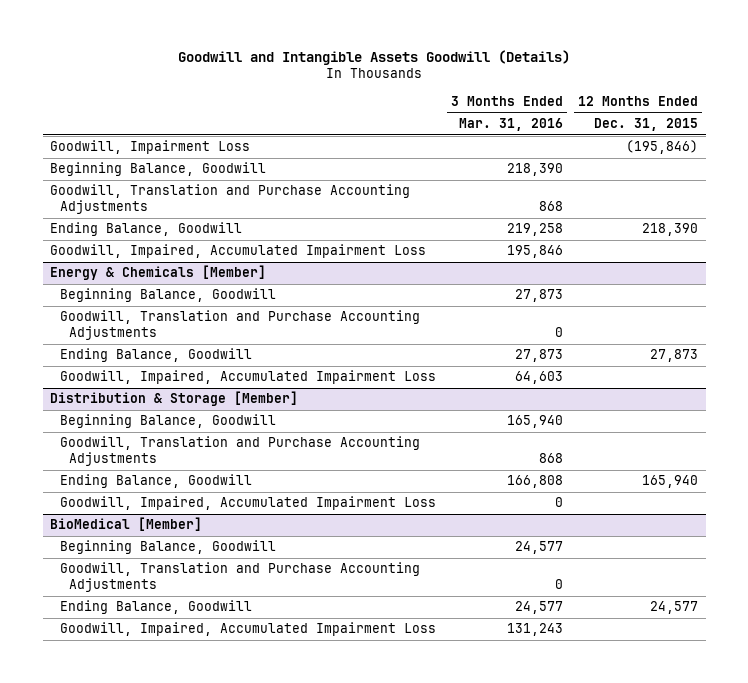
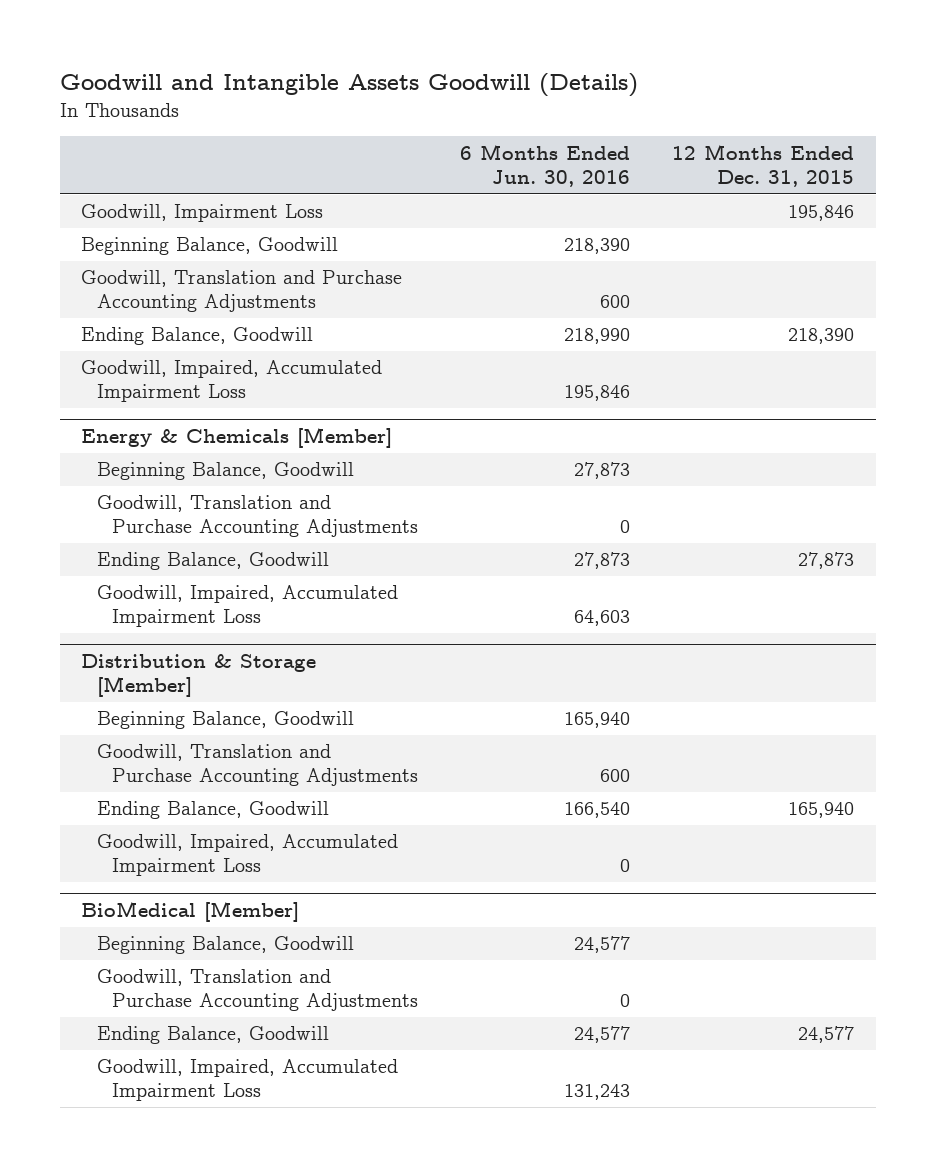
- | 3 Months Ended Mar. 31, 2016 | 12 Months Ended Dec. 31, 2015
+ | 6 Months Ended Jun. 30, 2016 | 12 Months Ended Dec. 31, 2015
- Goodwill, Impairment Loss | | (195,846)
+ Goodwill, Impairment Loss | | 195,846

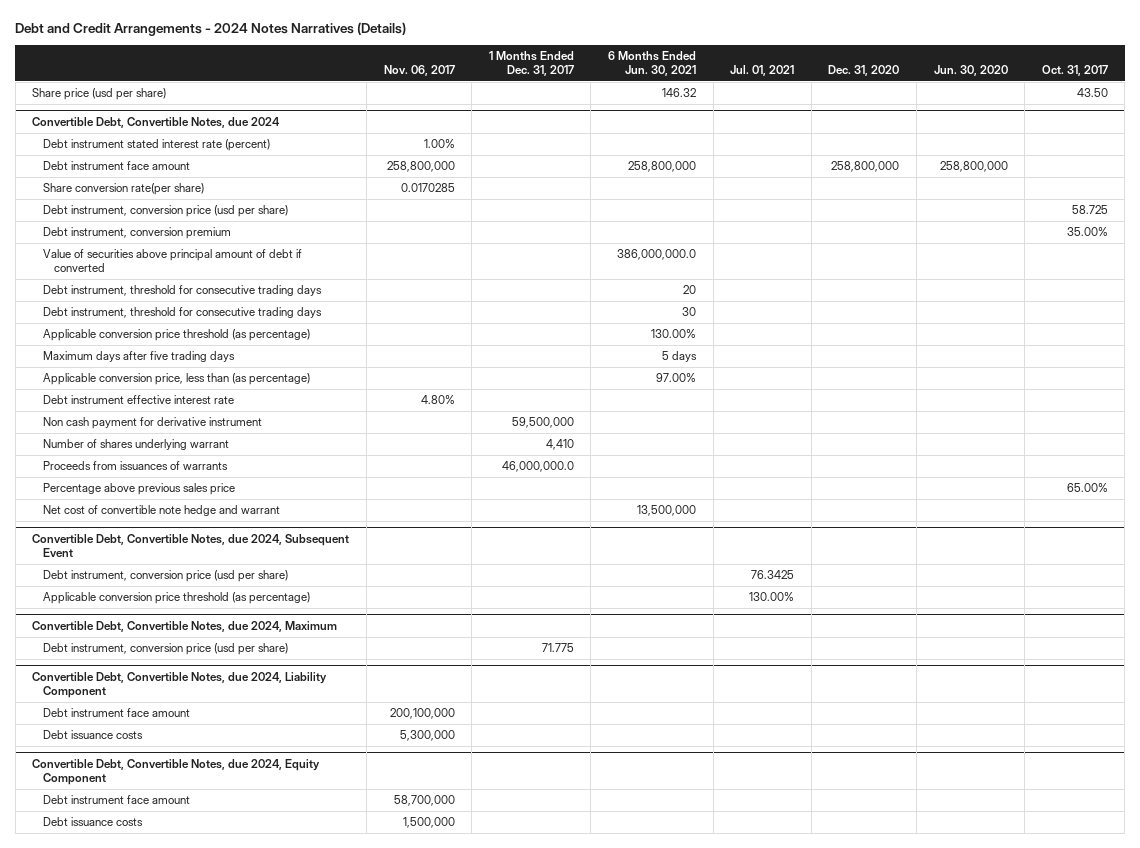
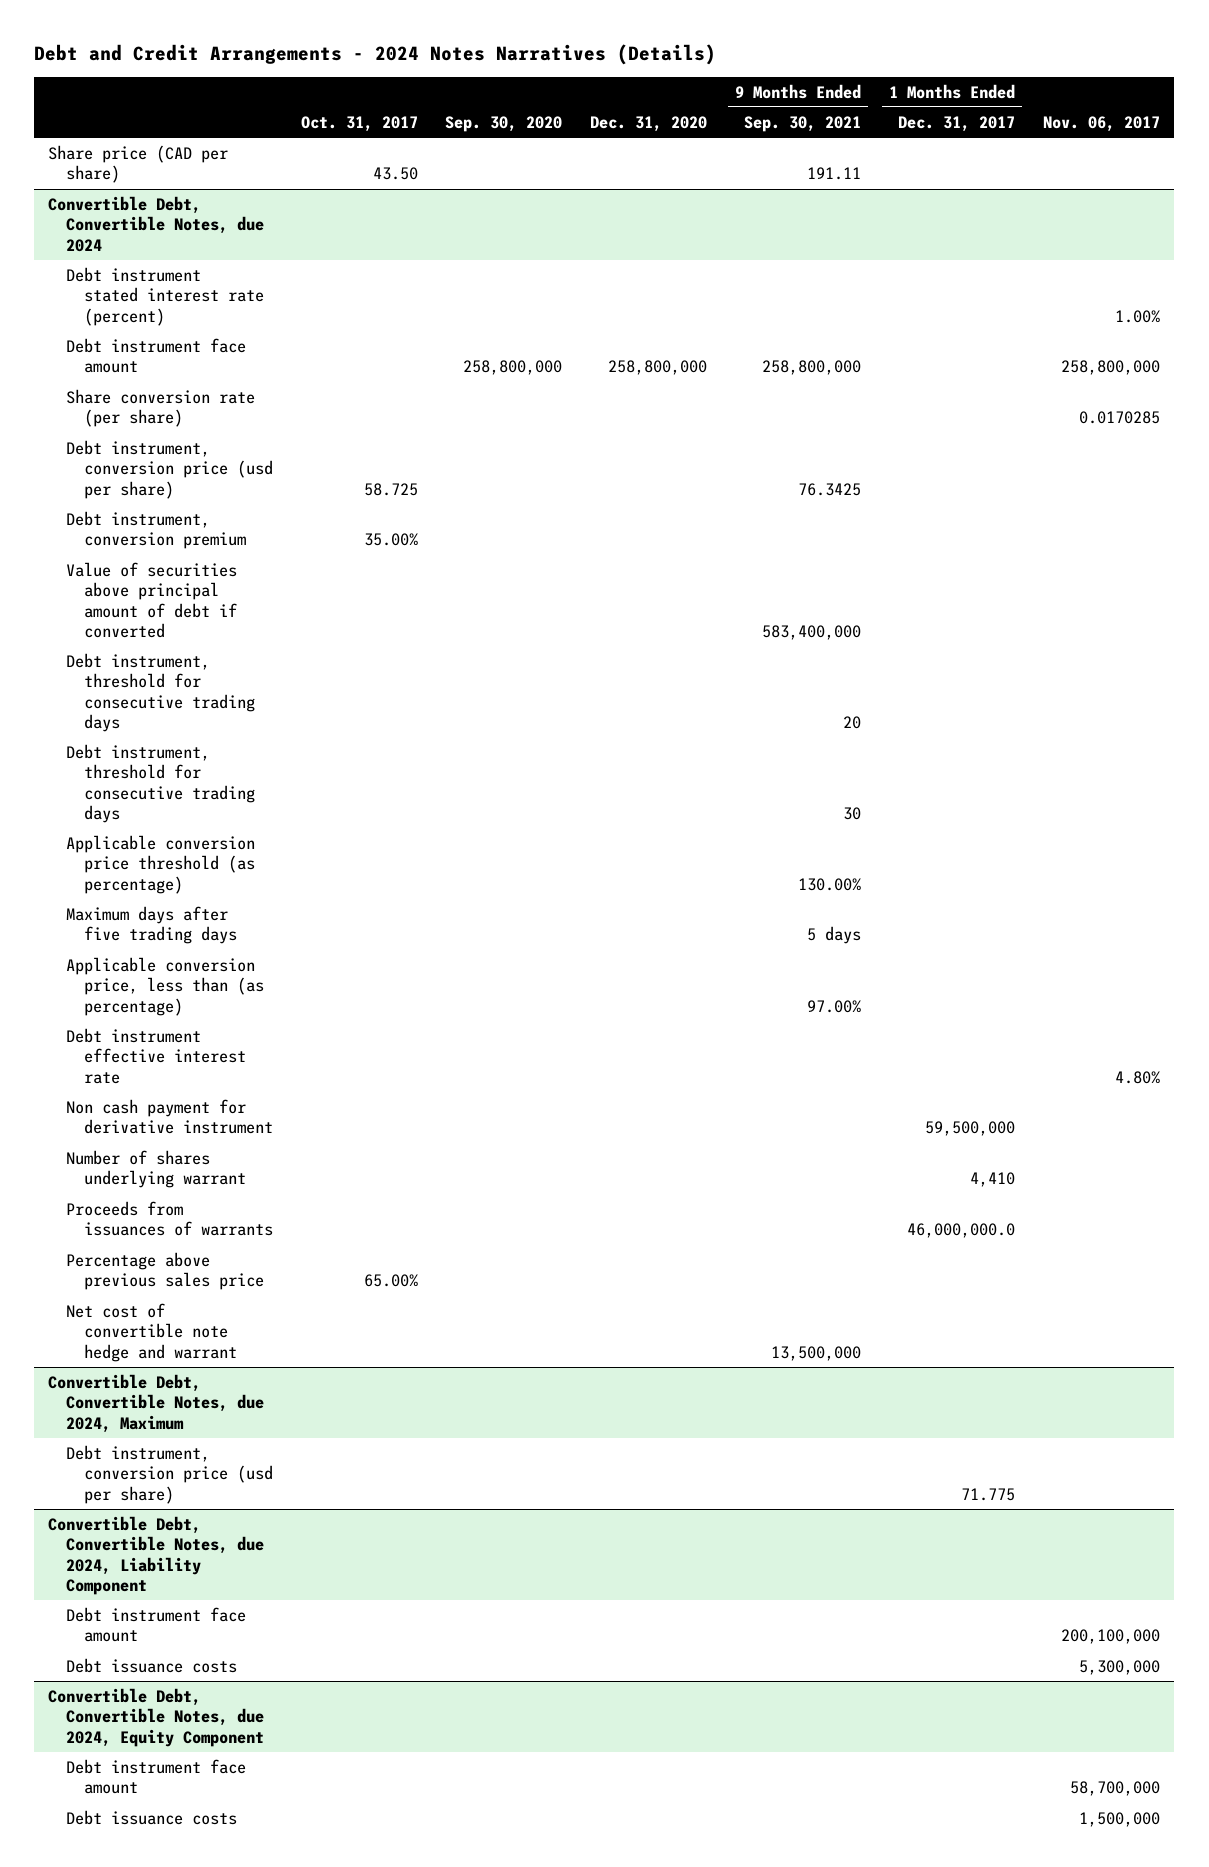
- | Nov. 06, 2017 | 1 Months Ended Dec. 31, 2017 | 6 Months Ended Jun. 30, 2021 | Jul. 01, 2021 | Dec. 31, 2020 | Jun. 30, 2020 | Oct. 31, 2017
+ | Oct. 31, 2017 | Sep. 30, 2020 | Dec. 31, 2020 | 9 Months Ended Sep. 30, 2021 | 1 Months Ended Dec. 31, 2017 | Nov. 06, 2017
- Share price (usd per share) | | | 146.32 | | | | 43.50
+ Share price (CAD per share) | 43.50 | | | 191.11 | |
@ Convertible Debt, Convertible Notes, due 2024
- Share conversion rate(per share) | 0.0170285 | | | | | |
+ Share conversion rate (per share) | | | | | | 0.0170285
- Convertible Debt, Convertible Notes, due 2024, Subsequent Event
- Debt instrument, conversion price (usd per share) | | | | 76.3425 | | |
- Applicable conversion price threshold (as percentage) | | | | 130.00% | | |

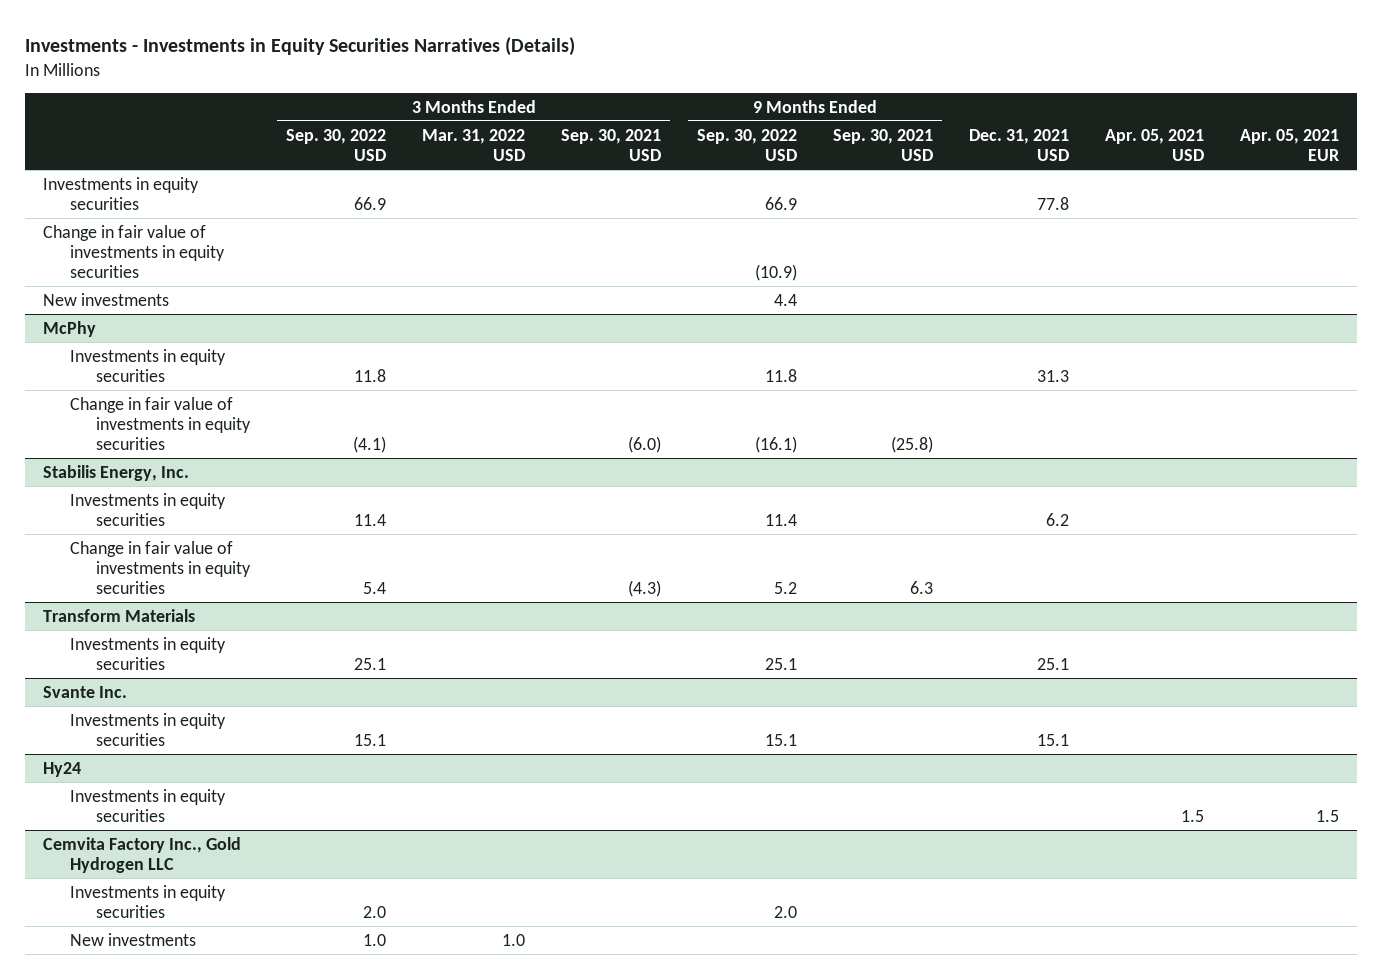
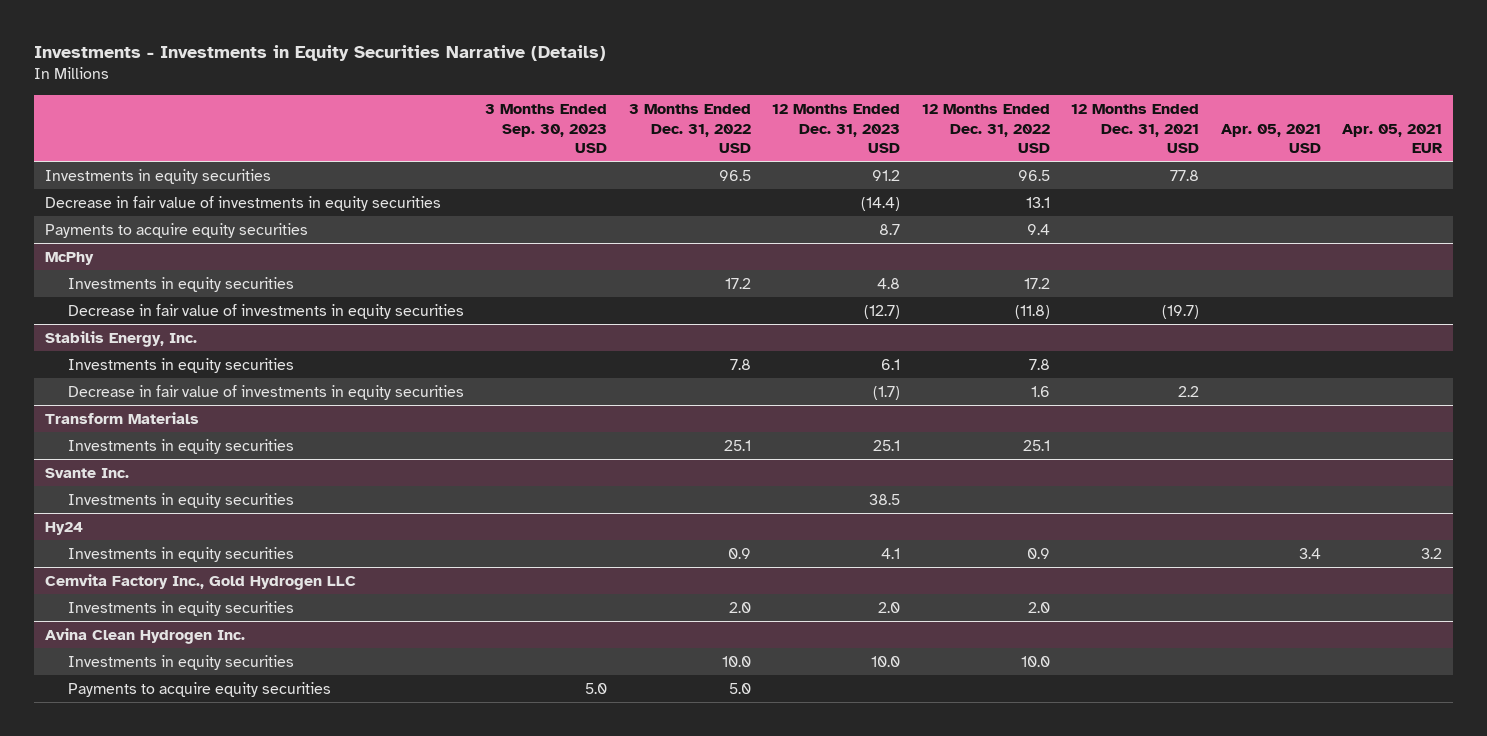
- Investments - Investments in Equity Securities Narratives (Details)
+ Investments - Investments in Equity Securities Narrative (Details)
- | 3 Months Ended Sep. 30, 2022 USD | 3 Months Ended Mar. 31, 2022 USD | 3 Months Ended Sep. 30, 2021 USD | 9 Months Ended Sep. 30, 2022 USD | 9 Months Ended Sep. 30, 2021 USD | Dec. 31, 2021 USD | Apr. 05, 2021 USD | Apr. 05, 2021 EUR
+ | 3 Months Ended Sep. 30, 2023 USD | 3 Months Ended Dec. 31, 2022 USD | 12 Months Ended Dec. 31, 2023 USD | 12 Months Ended Dec. 31, 2022 USD | 12 Months Ended Dec. 31, 2021 USD | Apr. 05, 2021 USD | Apr. 05, 2021 EUR
- Change in fair value of investments in equity securities | | | | (10.9) | | | |
- New investments | | | | 4.4 | | | |
+ Decrease in fair value of investments in equity securities | | | (14.4) | 13.1 | | |
+ Payments to acquire equity securities | | | 8.7 | 9.4 | | |
@ McPhy
- Change in fair value of investments in equity securities | (4.1) | | (6.0) | (16.1) | (25.8) | | |
+ Decrease in fair value of investments in equity securities | | | (12.7) | (11.8) | (19.7) | |
@ Stabilis Energy, Inc.
- Change in fair value of investments in equity securities | 5.4 | | (4.3) | 5.2 | 6.3 | | |
+ Decrease in fair value of investments in equity securities | | | (1.7) | 1.6 | 2.2 | |
@ Hy24
- Investments in equity securities | | | | | | | 1.5 | 1.5
+ Investments in equity securities | | 0.9 | 4.1 | 0.9 | | 3.4 | 3.2
@ Cemvita Factory Inc., Gold Hydrogen LLC
- New investments | 1.0 | 1.0 | | | | | |
+ Avina Clean Hydrogen Inc.
+ Investments in equity securities | | 10.0 | 10.0 | 10.0 | | |
+ Payments to acquire equity securities | 5.0 | 5.0 | | | | |

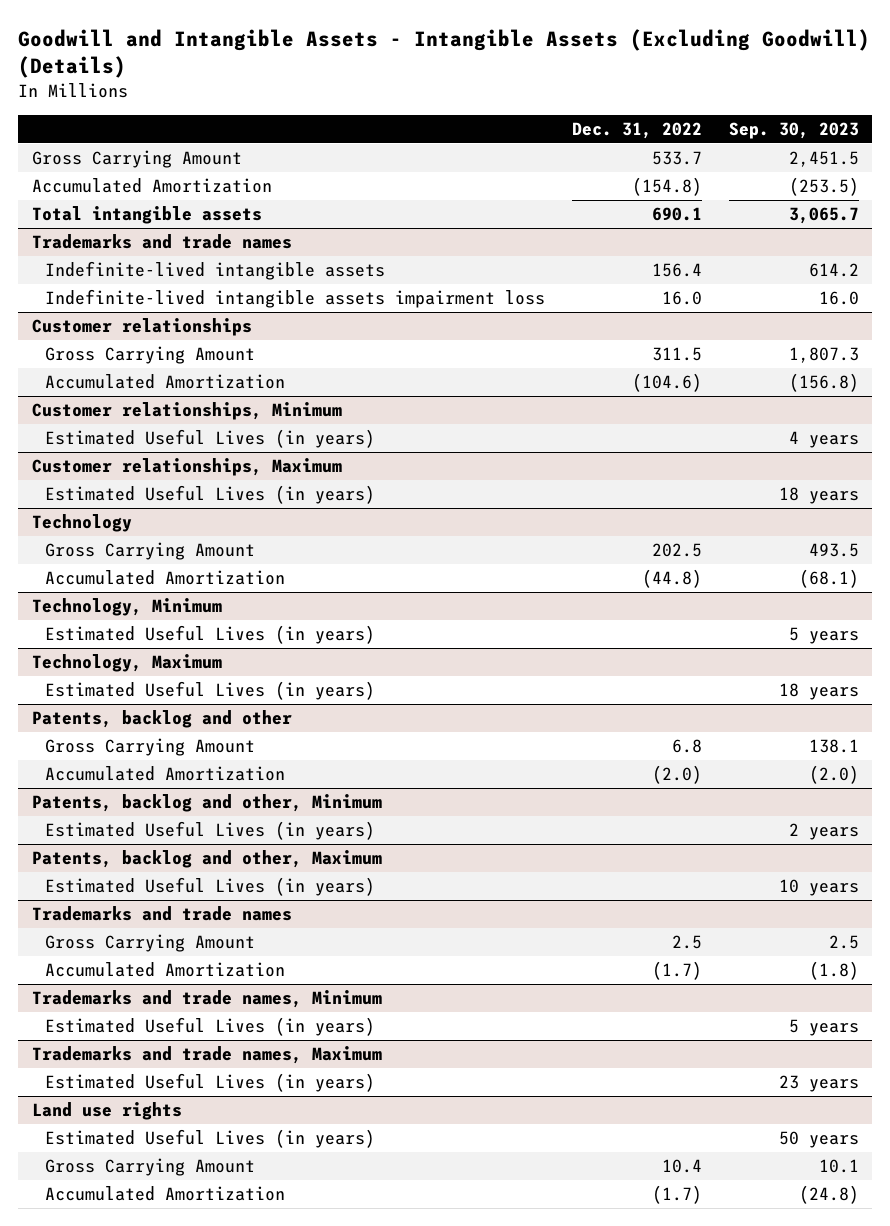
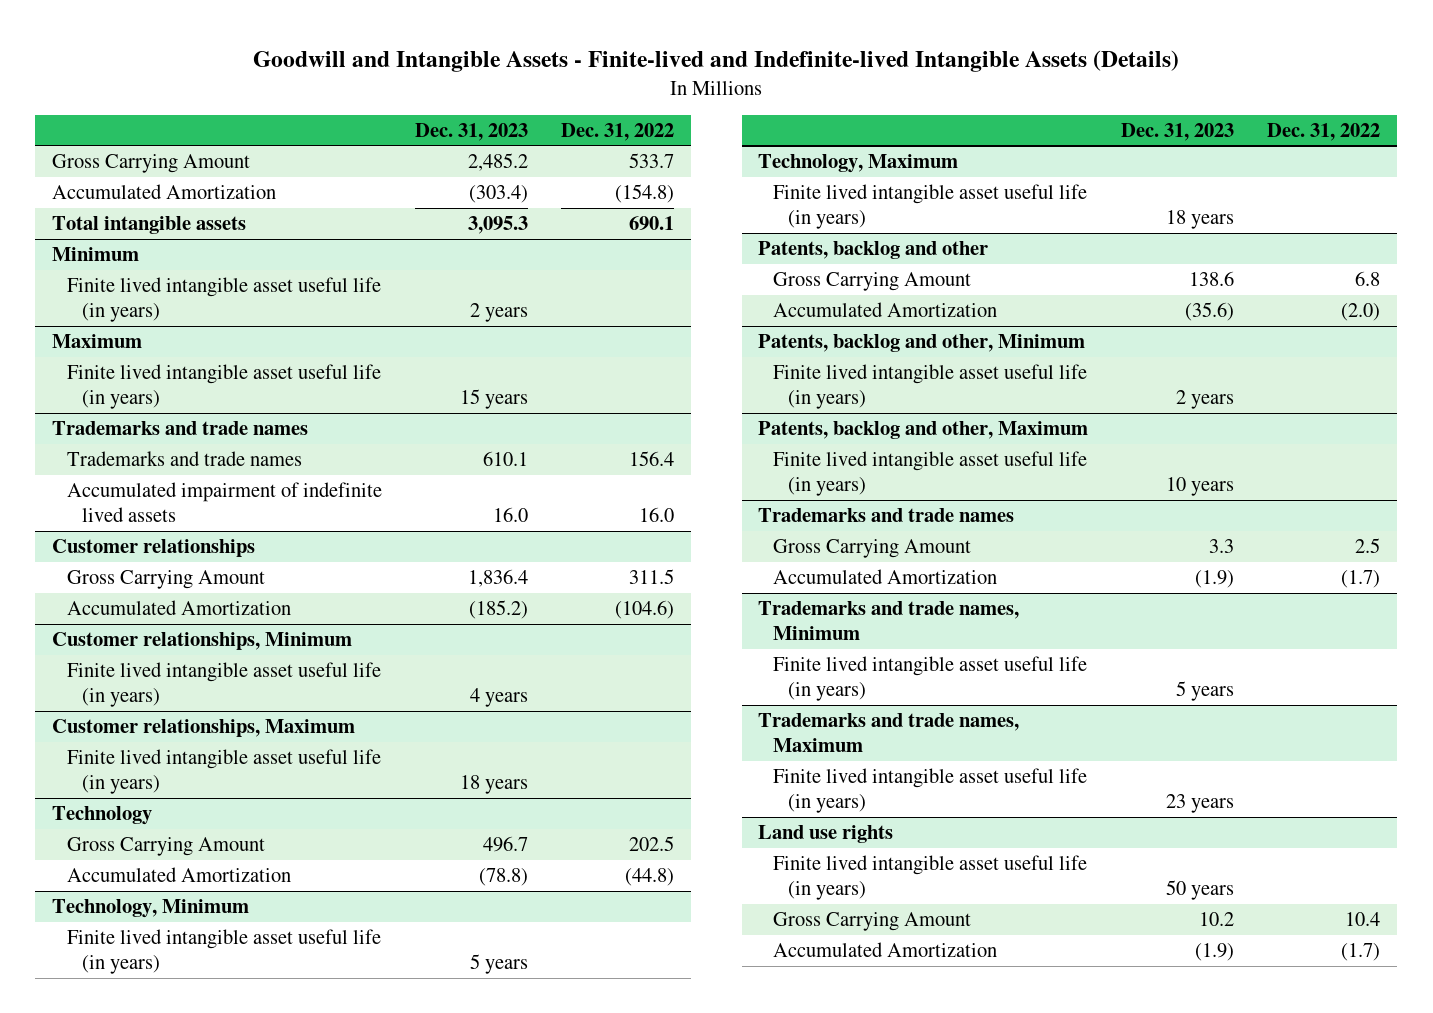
- Goodwill and Intangible Assets - Intangible Assets (Excluding Goodwill) (Details)
+ Goodwill and Intangible Assets - Finite-lived and Indefinite-lived Intangible Assets (Details)
- | Dec. 31, 2022 | Sep. 30, 2023
+ | Dec. 31, 2023 | Dec. 31, 2022
+ Minimum
+ Finite lived intangible asset useful life (in years) | 2 years |
+ Maximum
+ Finite lived intangible asset useful life (in years) | 15 years |
@ Trademarks and trade names
- Indefinite-lived intangible assets | 156.4 | 614.2
- Indefinite-lived intangible assets impairment loss | 16.0 | 16.0
+ Trademarks and trade names | 610.1 | 156.4
+ Accumulated impairment of indefinite lived assets | 16.0 | 16.0
@ Customer relationships, Minimum
- Estimated Useful Lives (in years) | | 4 years
+ Finite lived intangible asset useful life (in years) | 4 years |
@ Customer relationships, Maximum
- Estimated Useful Lives (in years) | | 18 years
+ Finite lived intangible asset useful life (in years) | 18 years |
@ Technology, Minimum
- Estimated Useful Lives (in years) | | 5 years
+ Finite lived intangible asset useful life (in years) | 5 years |
@ Technology, Maximum
- Estimated Useful Lives (in years) | | 18 years
+ Finite lived intangible asset useful life (in years) | 18 years |
@ Patents, backlog and other, Minimum
- Estimated Useful Lives (in years) | | 2 years
+ Finite lived intangible asset useful life (in years) | 2 years |
@ Patents, backlog and other, Maximum
- Estimated Useful Lives (in years) | | 10 years
+ Finite lived intangible asset useful life (in years) | 10 years |
@ Trademarks and trade names, Minimum
- Estimated Useful Lives (in years) | | 5 years
+ Finite lived intangible asset useful life (in years) | 5 years |
@ Trademarks and trade names, Maximum
- Estimated Useful Lives (in years) | | 23 years
+ Finite lived intangible asset useful life (in years) | 23 years |
@ Land use rights
- Estimated Useful Lives (in years) | | 50 years
+ Finite lived intangible asset useful life (in years) | 50 years |

